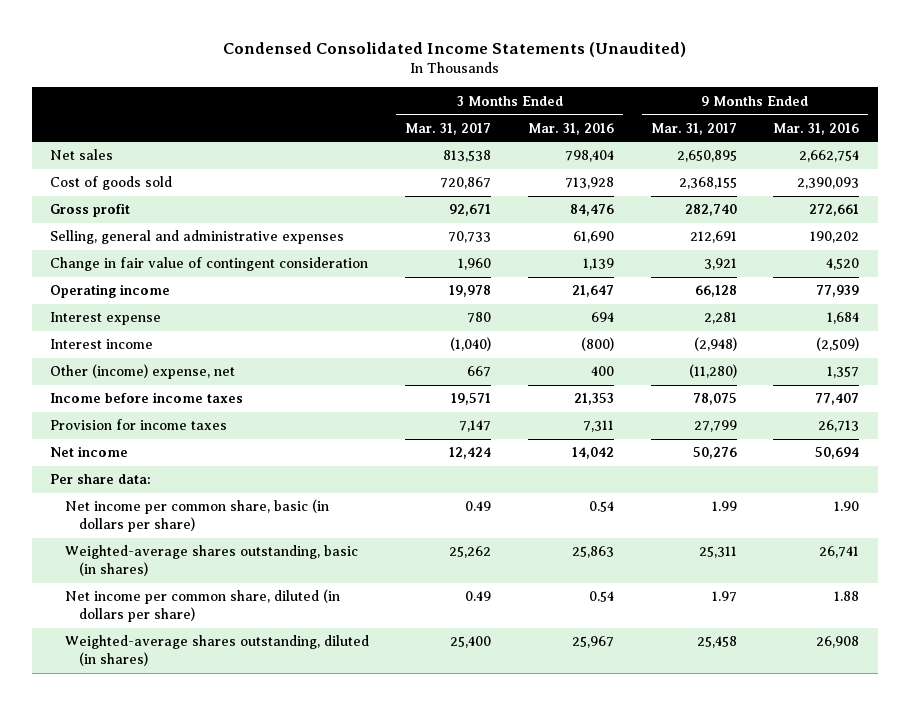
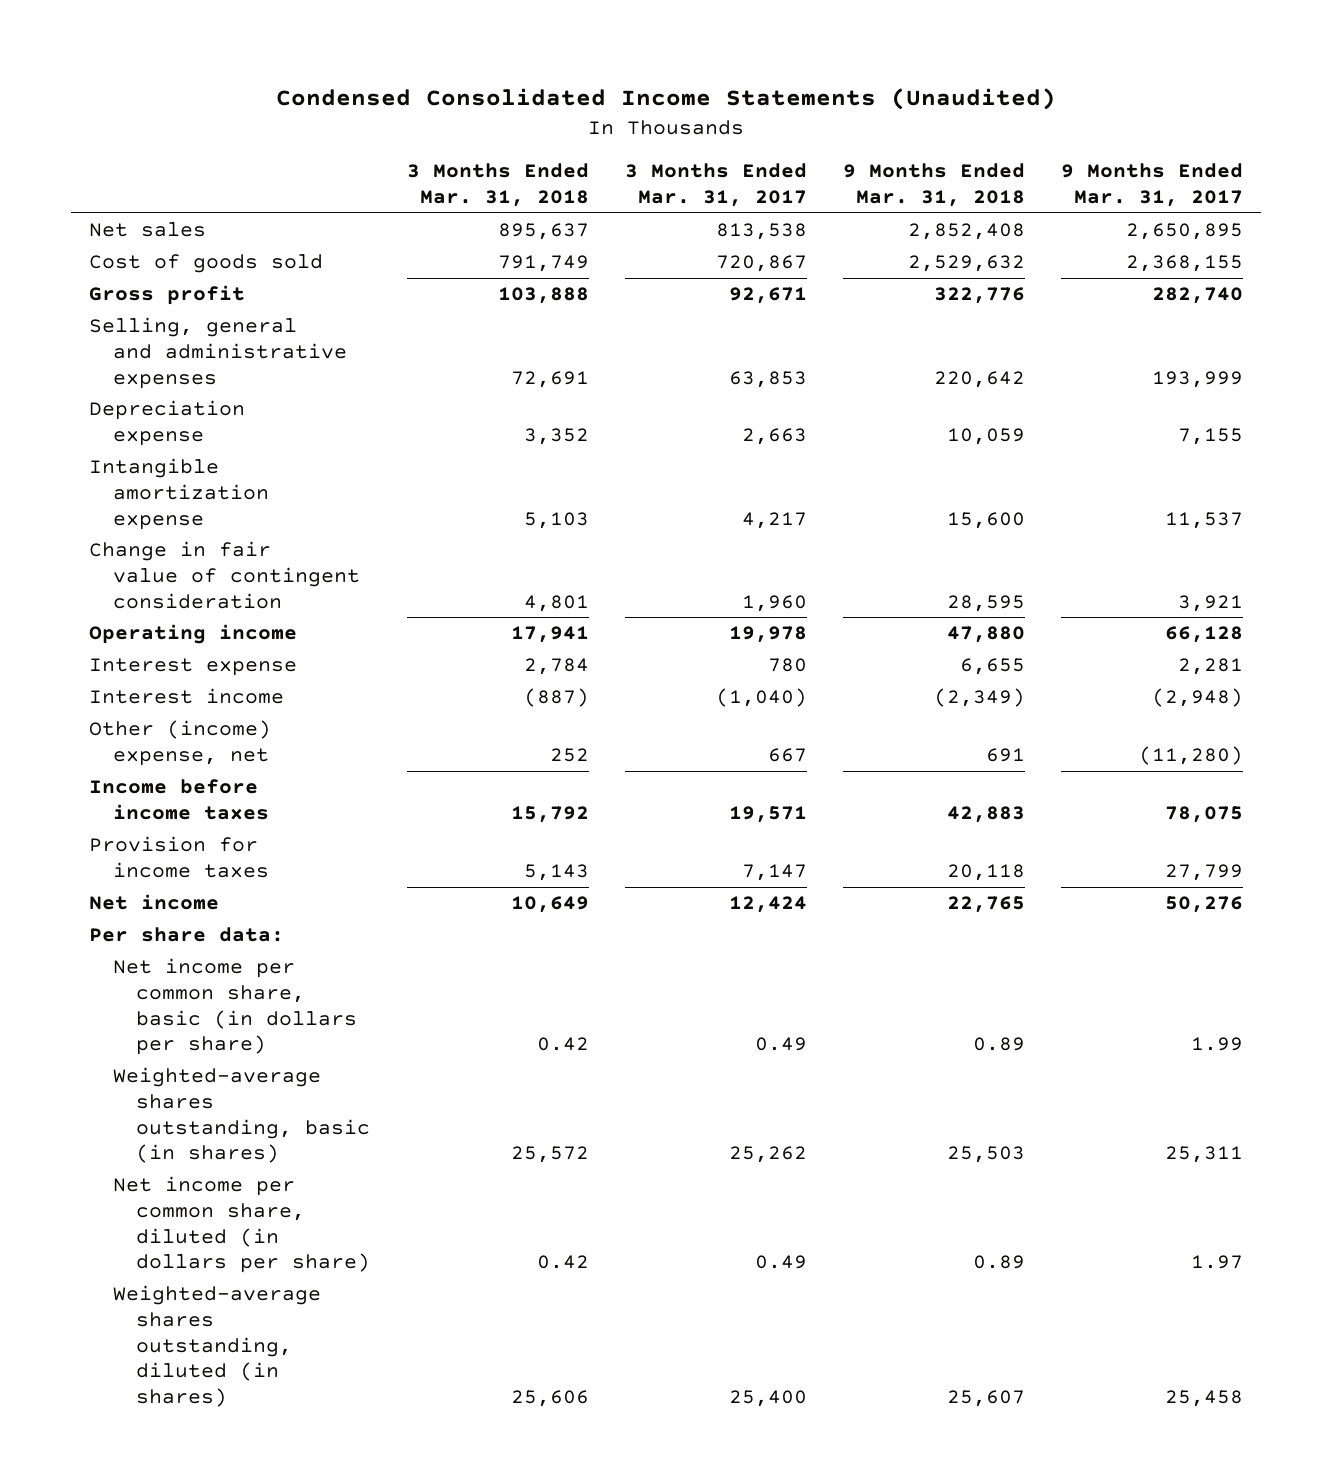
- | 3 Months Ended Mar. 31, 2017 | 3 Months Ended Mar. 31, 2016 | 9 Months Ended Mar. 31, 2017 | 9 Months Ended Mar. 31, 2016
+ | 3 Months Ended Mar. 31, 2018 | 3 Months Ended Mar. 31, 2017 | 9 Months Ended Mar. 31, 2018 | 9 Months Ended Mar. 31, 2017
- Selling, general and administrative expenses | 70,733 | 61,690 | 212,691 | 190,202
+ Selling, general and administrative expenses | 72,691 | 63,853 | 220,642 | 193,999
+ Depreciation expense | 3,352 | 2,663 | 10,059 | 7,155
+ Intangible amortization expense | 5,103 | 4,217 | 15,600 | 11,537

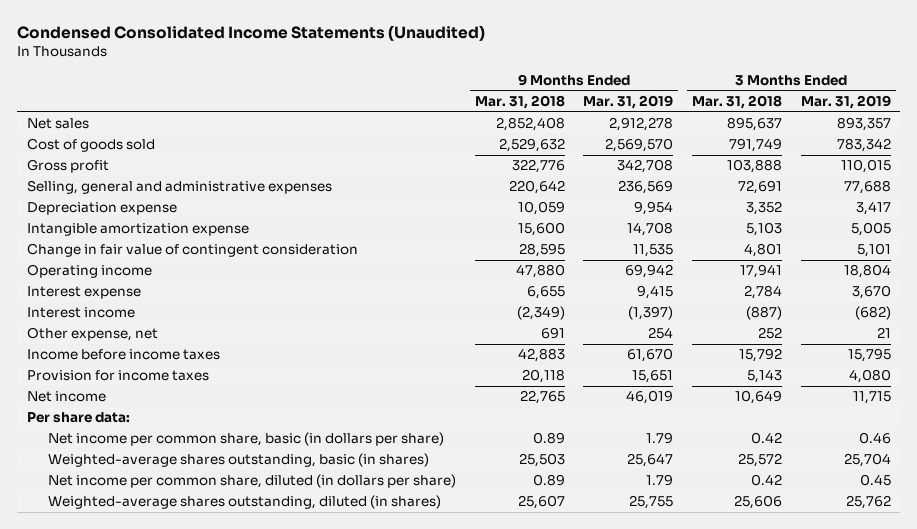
- | 3 Months Ended Mar. 31, 2018 | 3 Months Ended Mar. 31, 2017 | 9 Months Ended Mar. 31, 2018 | 9 Months Ended Mar. 31, 2017
+ | 9 Months Ended Mar. 31, 2018 | 9 Months Ended Mar. 31, 2019 | 3 Months Ended Mar. 31, 2018 | 3 Months Ended Mar. 31, 2019
- Other (income) expense, net | 252 | 667 | 691 | (11,280)
+ Other expense, net | 691 | 254 | 252 | 21

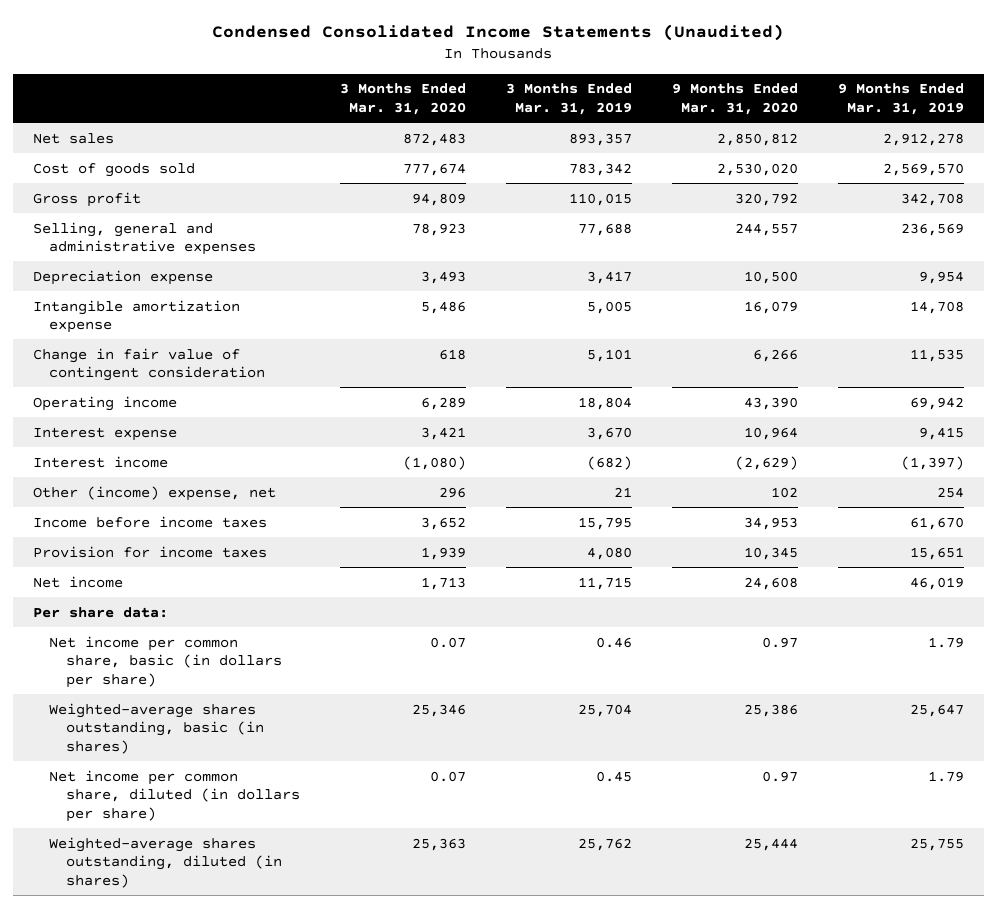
- | 9 Months Ended Mar. 31, 2018 | 9 Months Ended Mar. 31, 2019 | 3 Months Ended Mar. 31, 2018 | 3 Months Ended Mar. 31, 2019
+ | 3 Months Ended Mar. 31, 2020 | 3 Months Ended Mar. 31, 2019 | 9 Months Ended Mar. 31, 2020 | 9 Months Ended Mar. 31, 2019
- Other expense, net | 691 | 254 | 252 | 21
+ Other (income) expense, net | 296 | 21 | 102 | 254

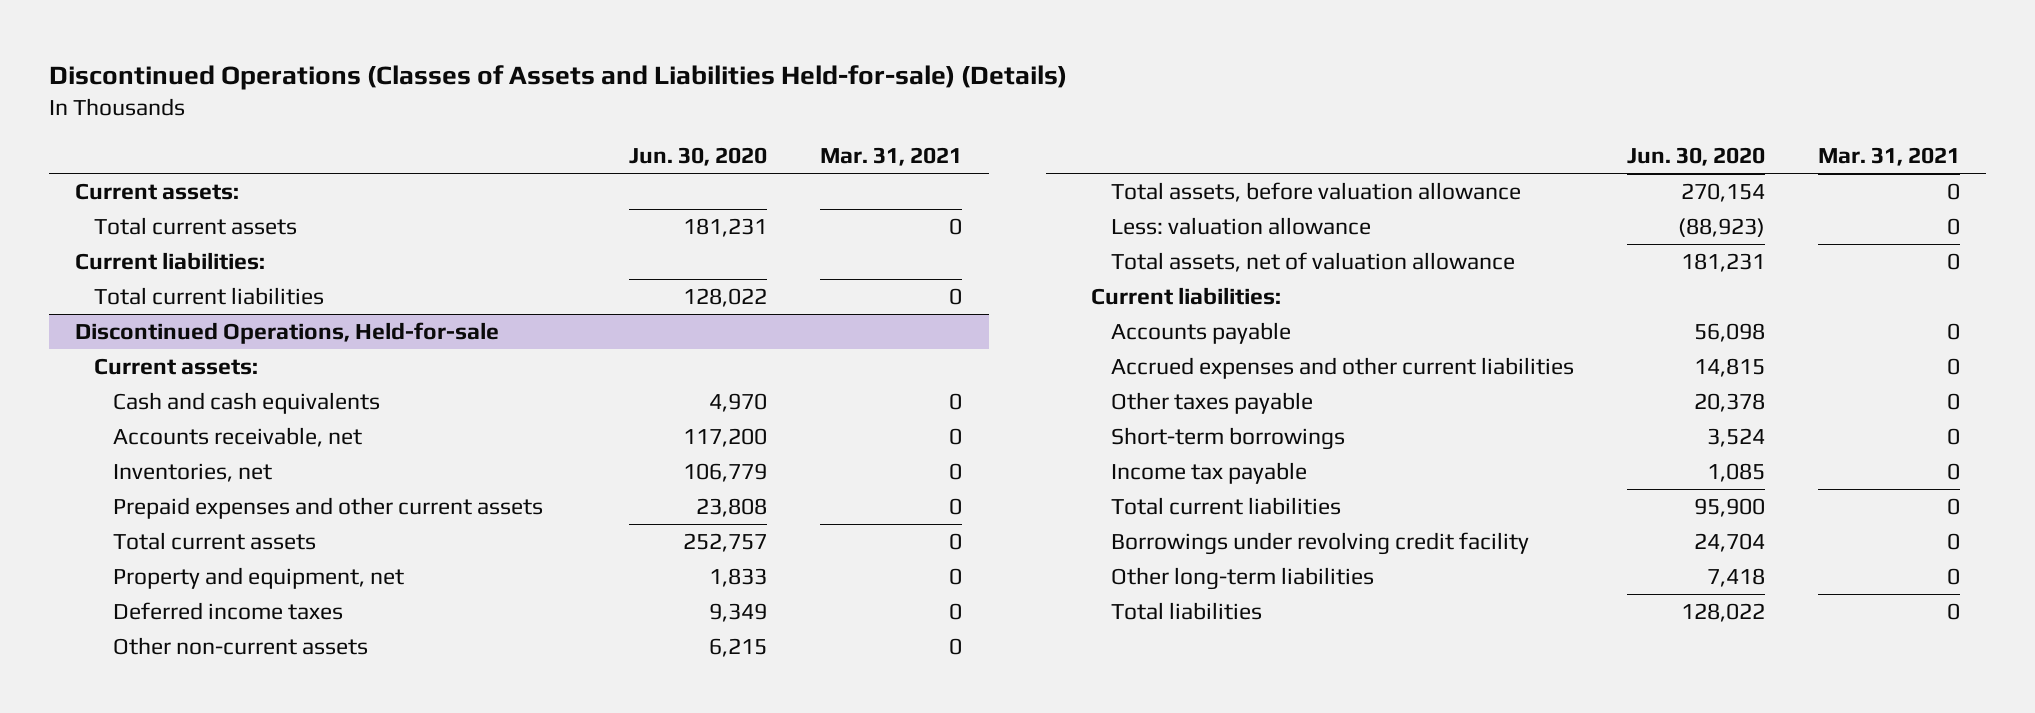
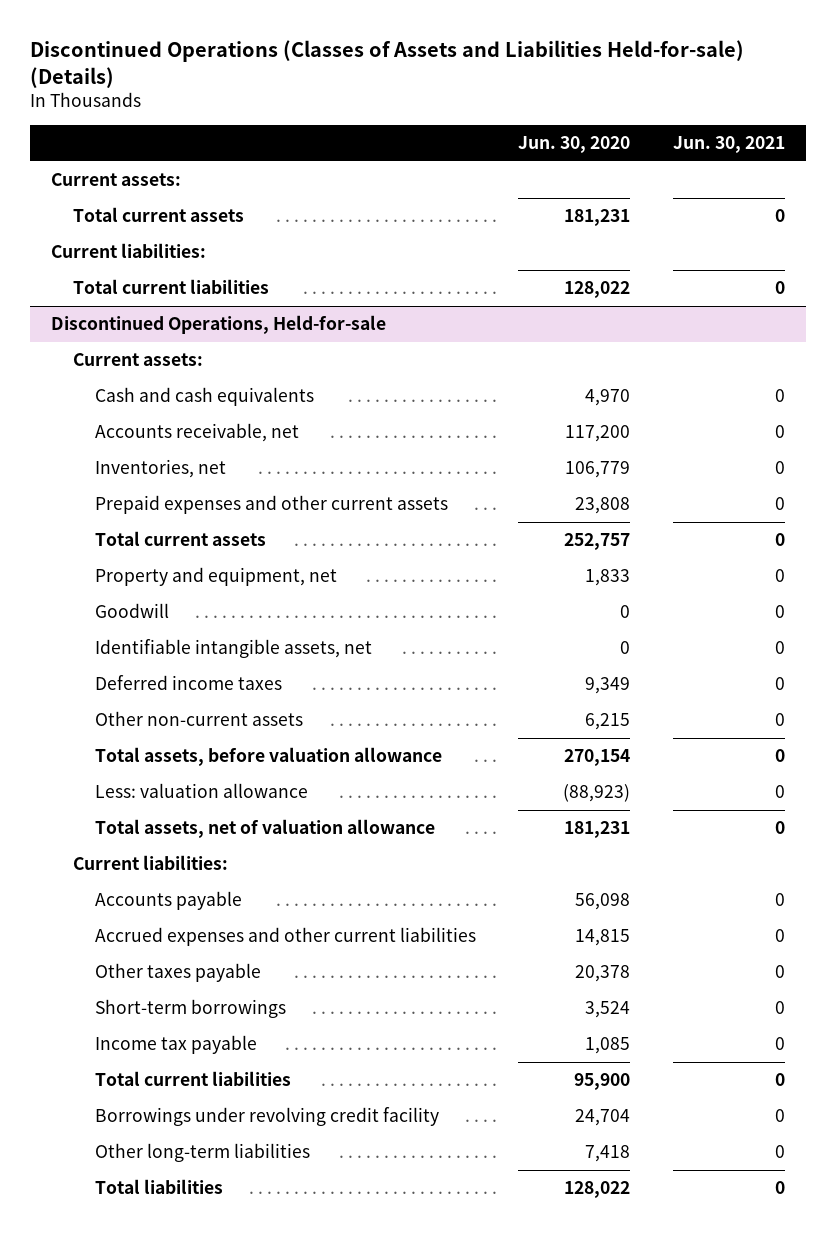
- | Jun. 30, 2020 | Mar. 31, 2021
+ | Jun. 30, 2020 | Jun. 30, 2021
@ Discontinued Operations, Held-for-sale
+ Goodwill | 0 | 0
+ Identifiable intangible assets, net | 0 | 0

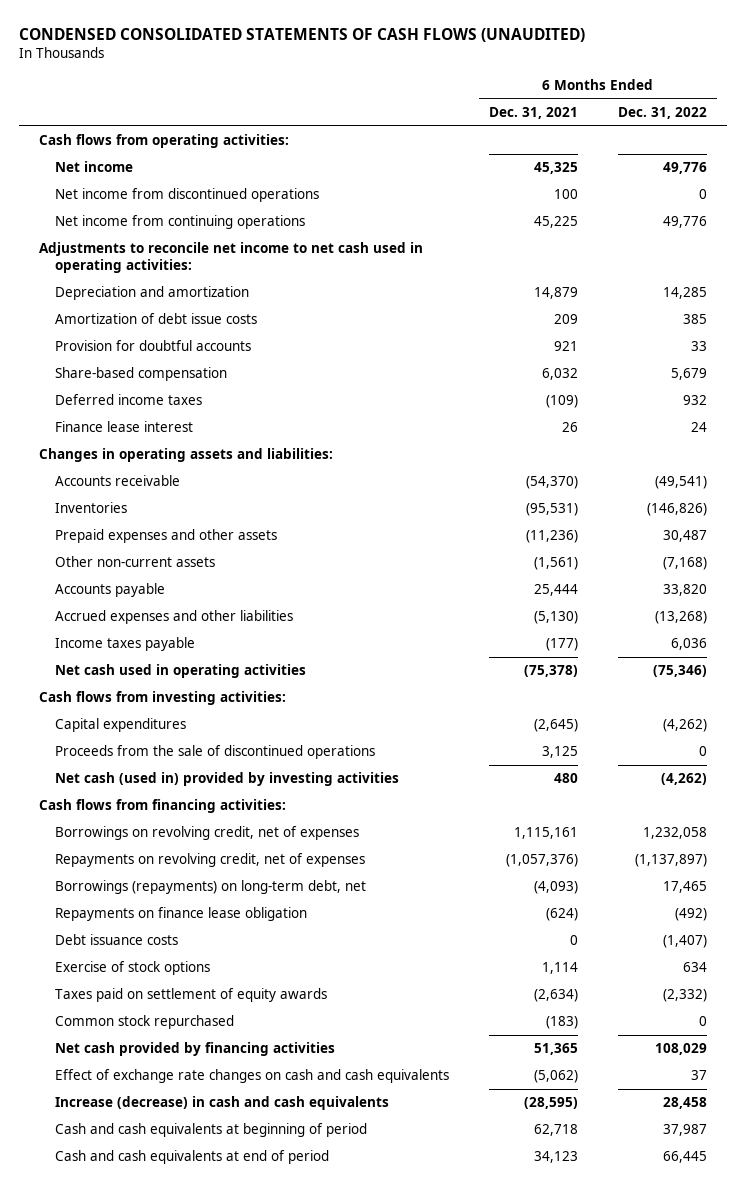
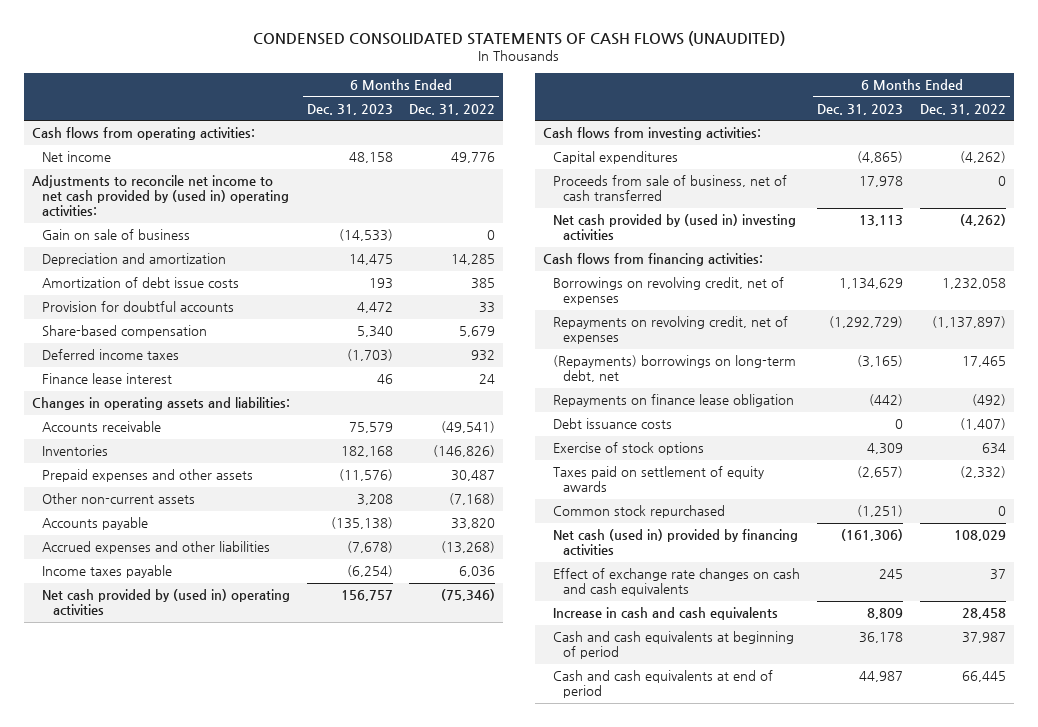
- | 6 Months Ended Dec. 31, 2021 | 6 Months Ended Dec. 31, 2022
+ | 6 Months Ended Dec. 31, 2023 | 6 Months Ended Dec. 31, 2022
- Net income from discontinued operations | 100 | 0
- Net income from continuing operations | 45,225 | 49,776
- Adjustments to reconcile net income to net cash used in operating activities:
+ Adjustments to reconcile net income to net cash provided by (used in) operating activities:
+ Gain on sale of business | (14,533) | 0
- Net cash used in operating activities | (75,378) | (75,346)
+ Net cash provided by (used in) operating activities | 156,757 | (75,346)
- Proceeds from the sale of discontinued operations | 3,125 | 0
- Net cash (used in) provided by investing activities | 480 | (4,262)
+ Proceeds from sale of business, net of cash transferred | 17,978 | 0
+ Net cash provided by (used in) investing activities | 13,113 | (4,262)
- Borrowings (repayments) on long-term debt, net | (4,093) | 17,465
+ (Repayments) borrowings on long-term debt, net | (3,165) | 17,465
- Net cash provided by financing activities | 51,365 | 108,029
+ Net cash (used in) provided by financing activities | (161,306) | 108,029
- Increase (decrease) in cash and cash equivalents | (28,595) | 28,458
+ Increase in cash and cash equivalents | 8,809 | 28,458

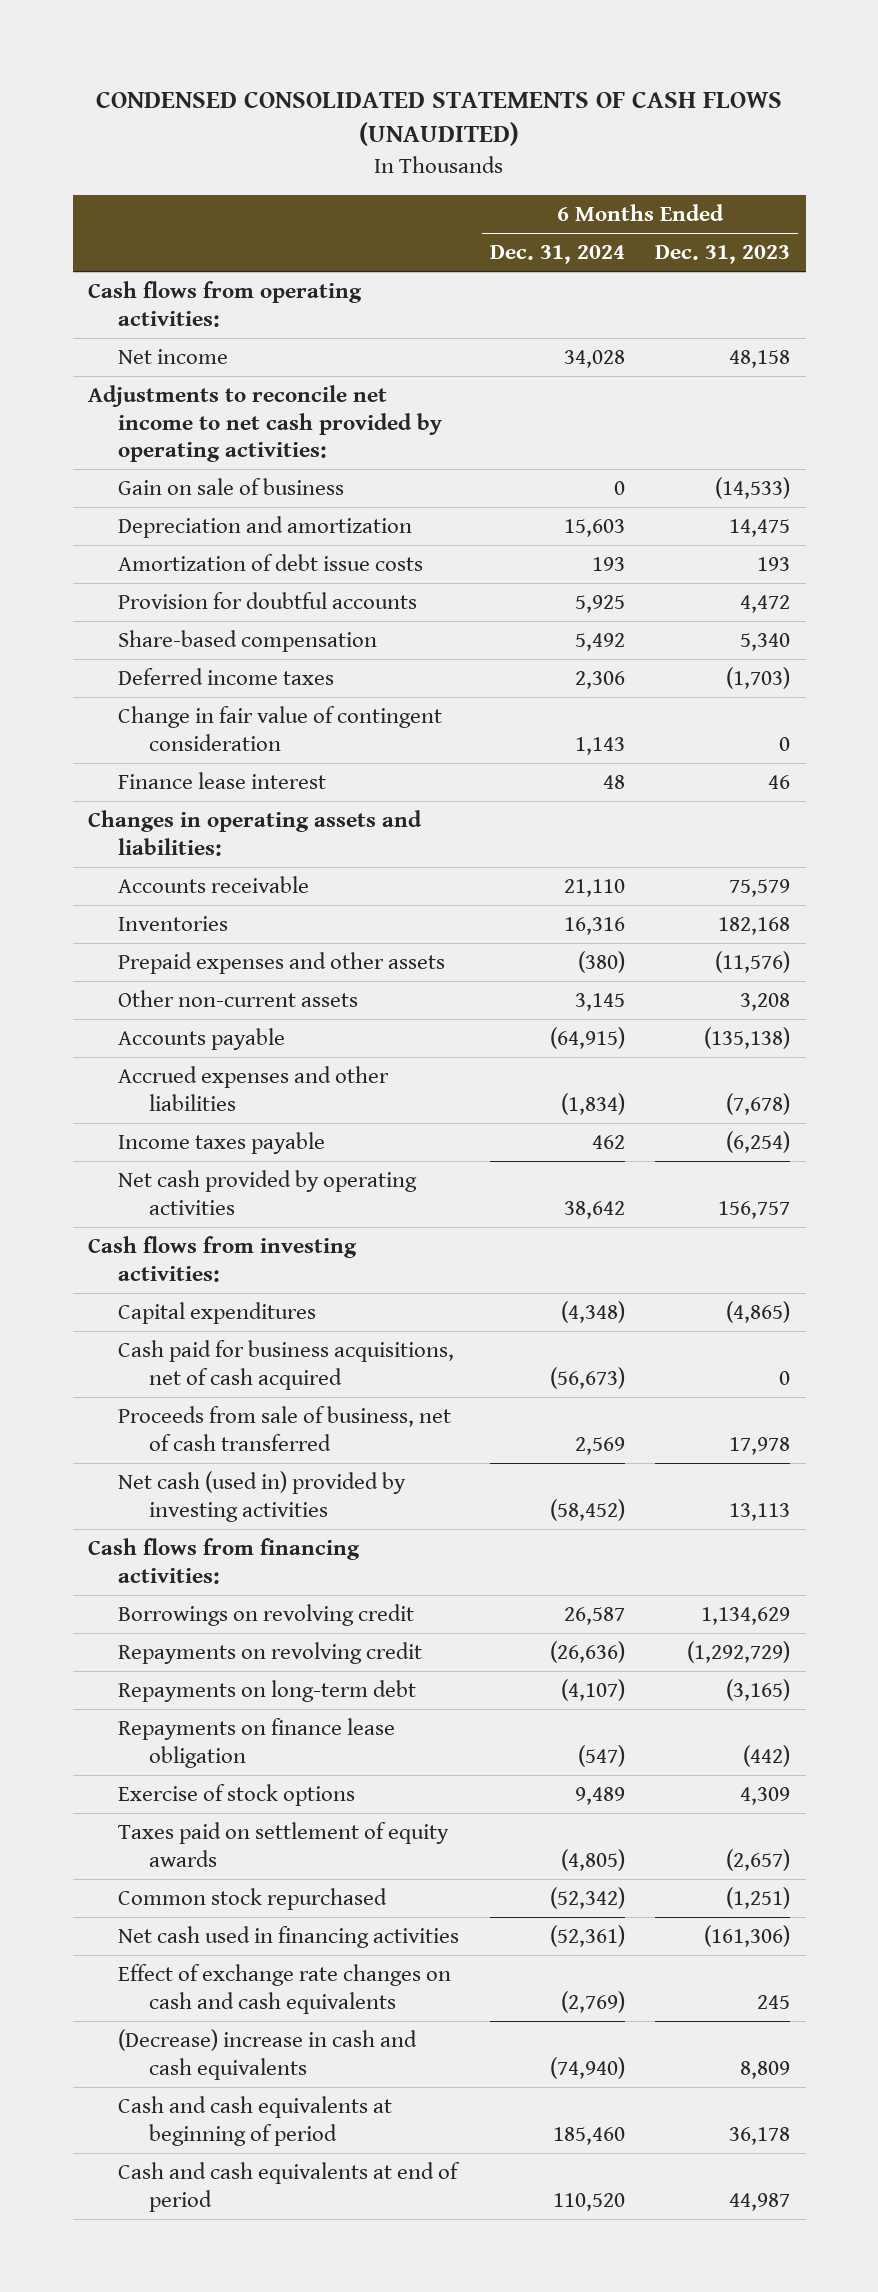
- | 6 Months Ended Dec. 31, 2023 | 6 Months Ended Dec. 31, 2022
+ | 6 Months Ended Dec. 31, 2024 | 6 Months Ended Dec. 31, 2023
- Adjustments to reconcile net income to net cash provided by (used in) operating activities:
+ Adjustments to reconcile net income to net cash provided by operating activities:
+ Change in fair value of contingent consideration | 1,143 | 0
- Net cash provided by (used in) operating activities | 156,757 | (75,346)
+ Net cash provided by operating activities | 38,642 | 156,757
+ Cash paid for business acquisitions, net of cash acquired | (56,673) | 0
- Net cash provided by (used in) investing activities | 13,113 | (4,262)
+ Net cash (used in) provided by investing activities | (58,452) | 13,113
- Borrowings on revolving credit, net of expenses | 1,134,629 | 1,232,058
- Repayments on revolving credit, net of expenses | (1,292,729) | (1,137,897)
- (Repayments) borrowings on long-term debt, net | (3,165) | 17,465
+ Borrowings on revolving credit | 26,587 | 1,134,629
+ Repayments on revolving credit | (26,636) | (1,292,729)
+ Repayments on long-term debt | (4,107) | (3,165)
- Debt issuance costs | 0 | (1,407)
- Net cash (used in) provided by financing activities | (161,306) | 108,029
+ Net cash used in financing activities | (52,361) | (161,306)
- Increase in cash and cash equivalents | 8,809 | 28,458
+ (Decrease) increase in cash and cash equivalents | (74,940) | 8,809

